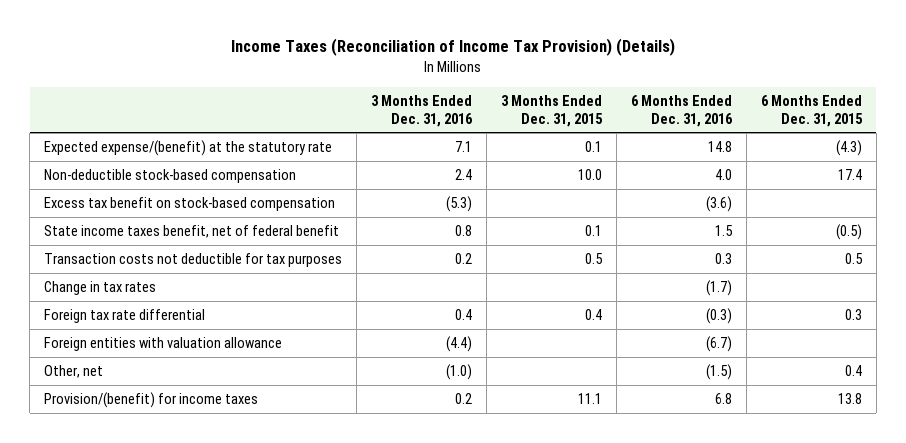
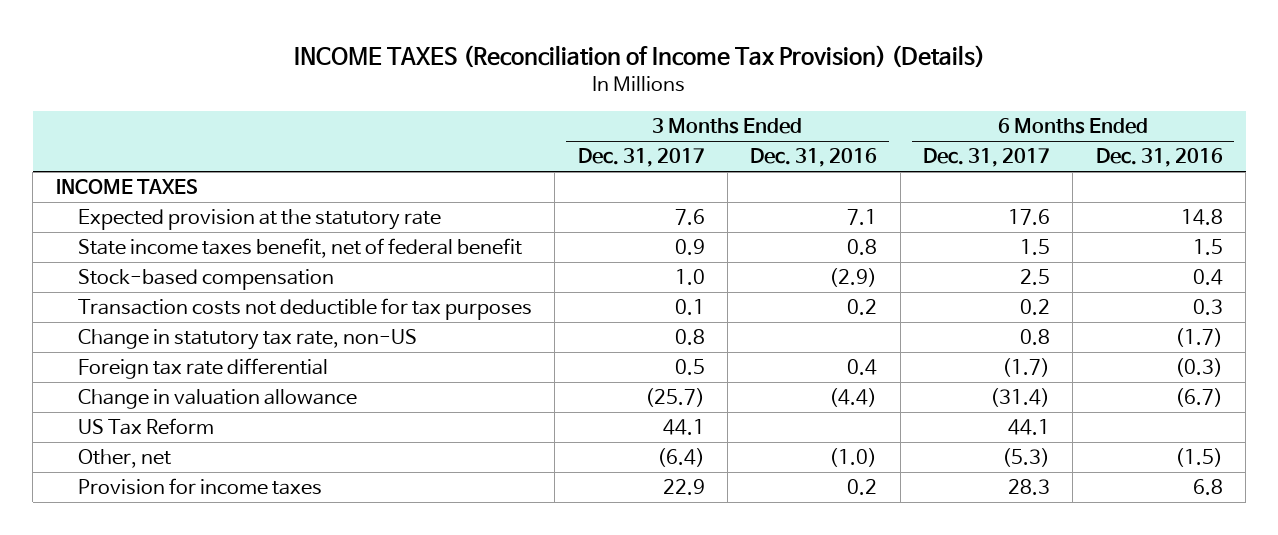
- Income Taxes (Reconciliation of Income Tax Provision) (Details)
+ INCOME TAXES (Reconciliation of Income Tax Provision) (Details)
- | 3 Months Ended Dec. 31, 2016 | 3 Months Ended Dec. 31, 2015 | 6 Months Ended Dec. 31, 2016 | 6 Months Ended Dec. 31, 2015
+ | 3 Months Ended Dec. 31, 2017 | 3 Months Ended Dec. 31, 2016 | 6 Months Ended Dec. 31, 2017 | 6 Months Ended Dec. 31, 2016
- Expected expense/(benefit) at the statutory rate | 7.1 | 0.1 | 14.8 | (4.3)
- Non-deductible stock-based compensation | 2.4 | 10.0 | 4.0 | 17.4
- Excess tax benefit on stock-based compensation | (5.3) | | (3.6) |
+ INCOME TAXES
+ Expected provision at the statutory rate | 7.6 | 7.1 | 17.6 | 14.8
+ Stock-based compensation | 1.0 | (2.9) | 2.5 | 0.4
- Change in tax rates | | | (1.7) |
+ Change in statutory tax rate, non-US | 0.8 | | 0.8 | (1.7)
- Foreign entities with valuation allowance | (4.4) | | (6.7) |
+ Change in valuation allowance | (25.7) | (4.4) | (31.4) | (6.7)
+ US Tax Reform | 44.1 | | 44.1 |
- Provision/(benefit) for income taxes | 0.2 | 11.1 | 6.8 | 13.8
+ Provision for income taxes | 22.9 | 0.2 | 28.3 | 6.8

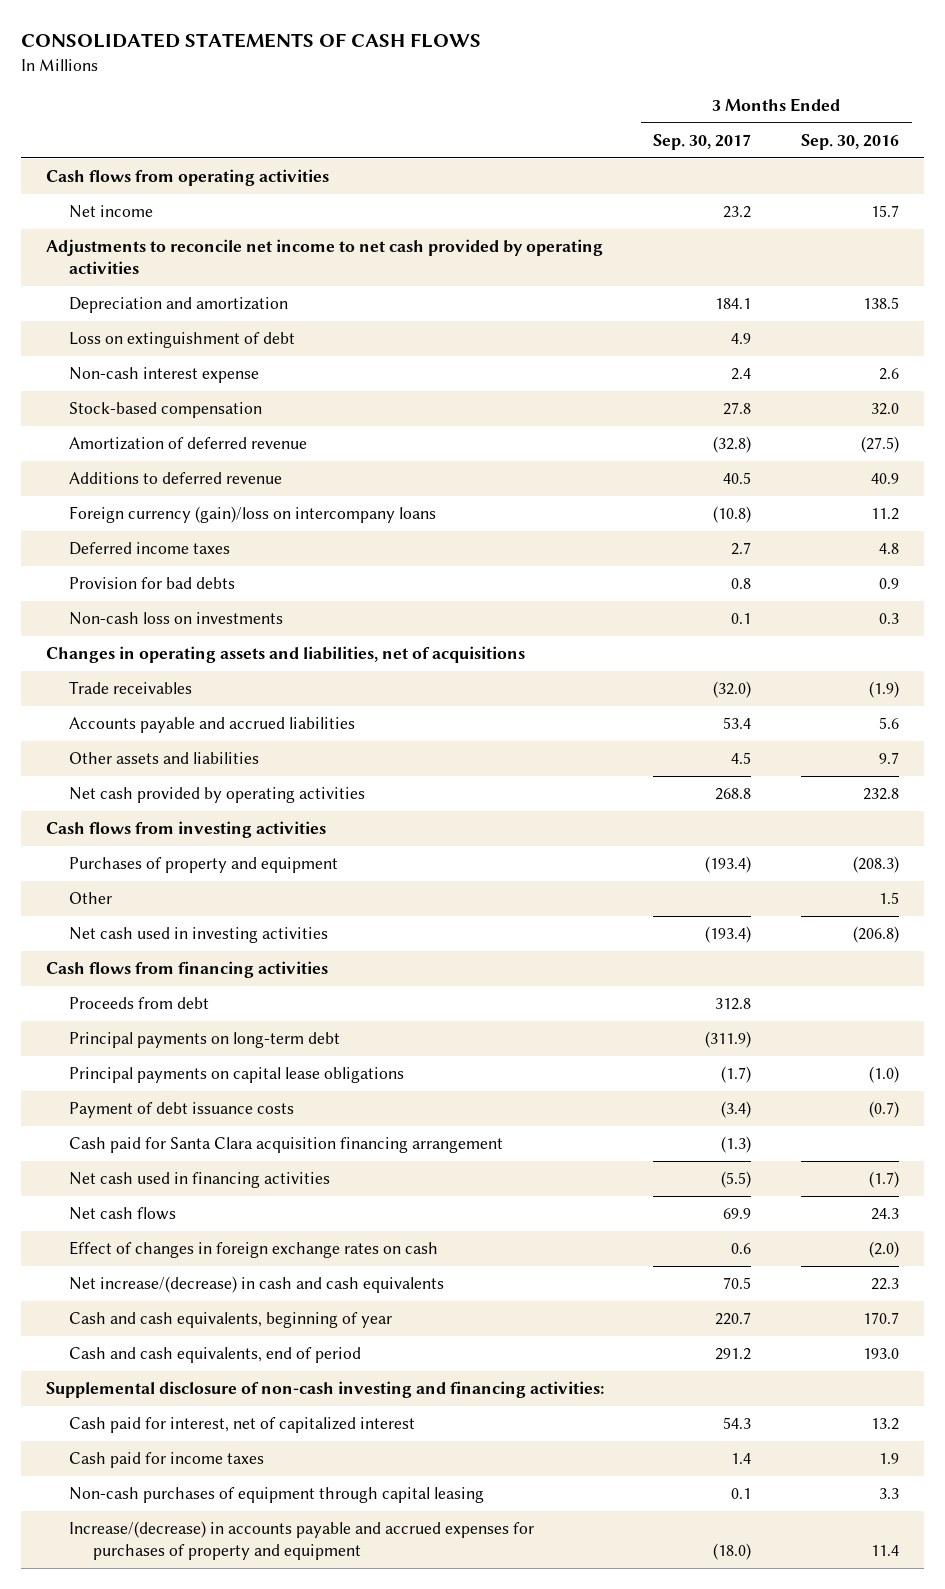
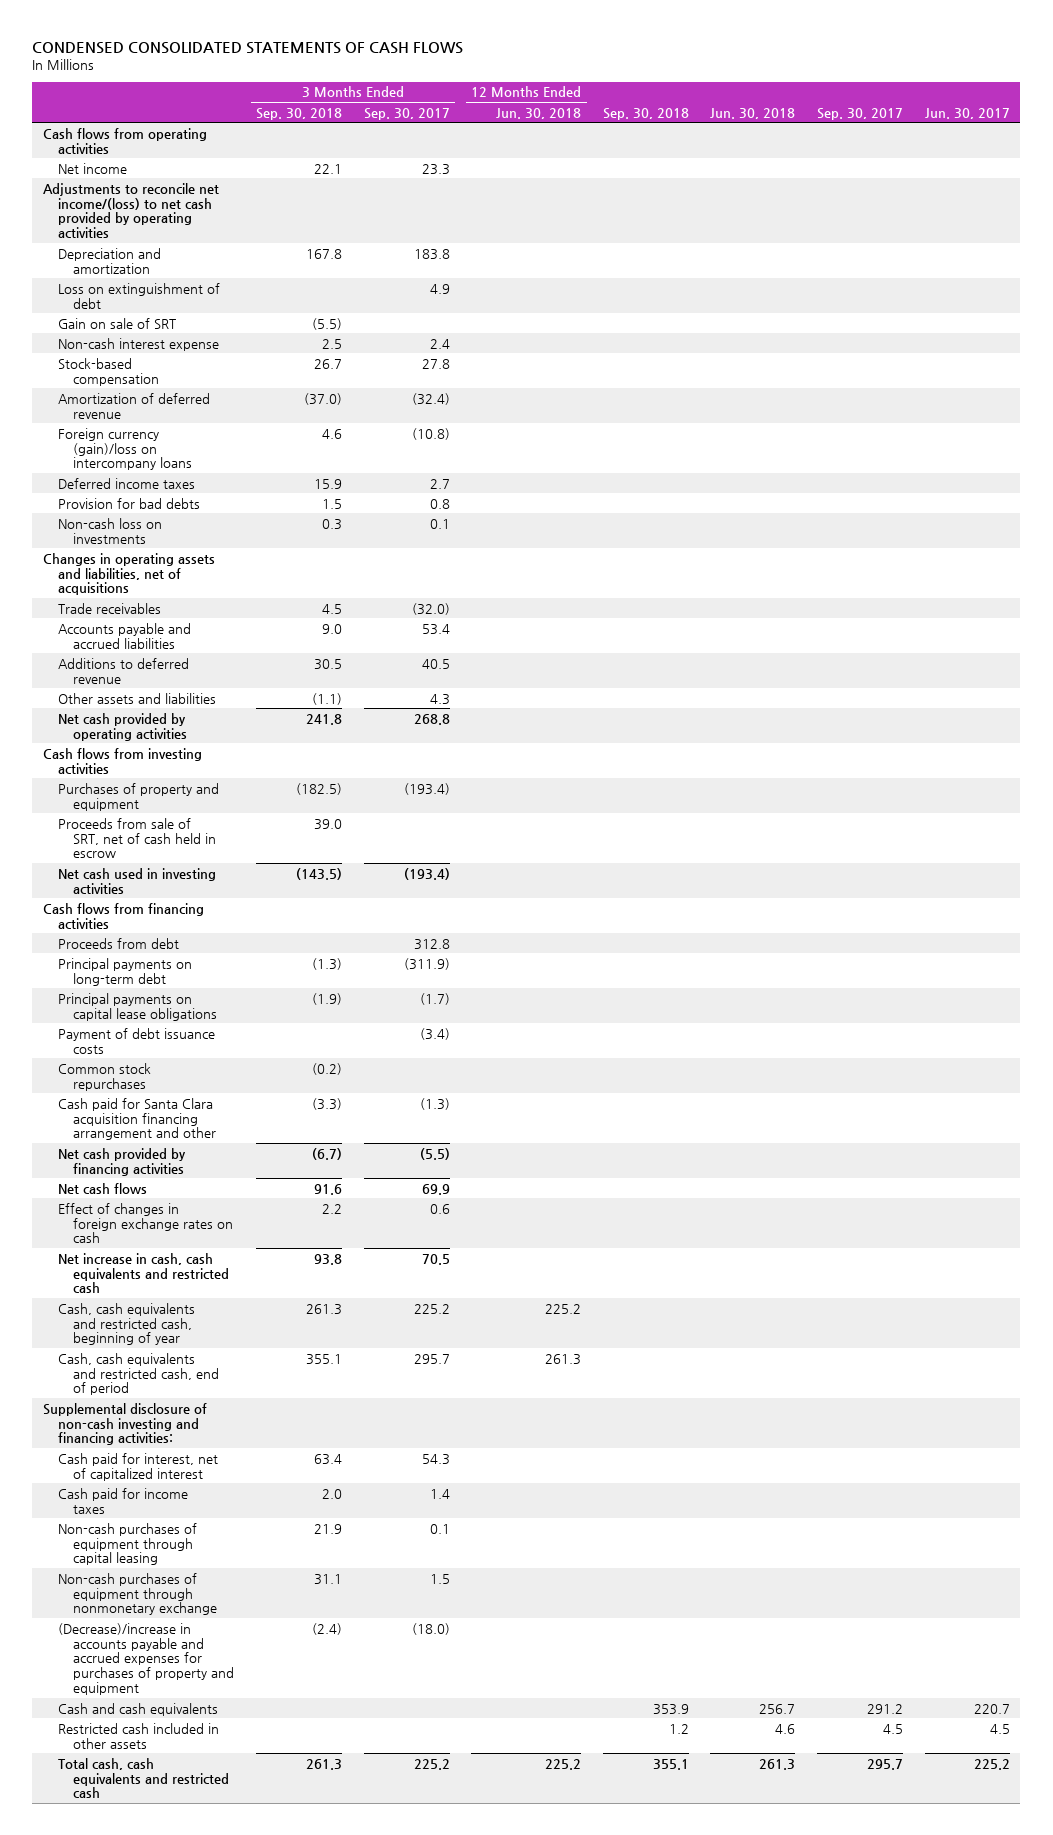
- CONSOLIDATED STATEMENTS OF CASH FLOWS
+ CONDENSED CONSOLIDATED STATEMENTS OF CASH FLOWS
- | 3 Months Ended Sep. 30, 2017 | 3 Months Ended Sep. 30, 2016
+ | 3 Months Ended Sep. 30, 2018 | 3 Months Ended Sep. 30, 2017 | 12 Months Ended Jun. 30, 2018 | Sep. 30, 2018 | Jun. 30, 2018 | Sep. 30, 2017 | Jun. 30, 2017
- Net income | 23.2 | 15.7
- Adjustments to reconcile net income to net cash provided by operating activities
- Depreciation and amortization | 184.1 | 138.5
+ Net income | 22.1 | 23.3 | | | | |
+ Adjustments to reconcile net income/(loss) to net cash provided by operating activities
+ Depreciation and amortization | 167.8 | 183.8 | | | | |
+ Gain on sale of SRT | (5.5) | | | | | |
- Amortization of deferred revenue | (32.8) | (27.5)
+ Amortization of deferred revenue | (37.0) | (32.4) | | | | |
- Other assets and liabilities | 4.5 | 9.7
moved down: Additions to deferred revenue | 30.5 | 40.5 | | | | |
+ Other assets and liabilities | (1.1) | 4.3 | | | | |
- Other | | 1.5
+ Proceeds from sale of SRT, net of cash held in escrow | 39.0 | | | | | |
- Cash paid for Santa Clara acquisition financing arrangement | (1.3) |
- Net cash used in financing activities | (5.5) | (1.7)
+ Common stock repurchases | (0.2) | | | | | |
+ Cash paid for Santa Clara acquisition financing arrangement and other | (3.3) | (1.3) | | | | |
+ Net cash provided by financing activities | (6.7) | (5.5) | | | | |
- Net increase/(decrease) in cash and cash equivalents | 70.5 | 22.3
- Cash and cash equivalents, beginning of year | 220.7 | 170.7
- Cash and cash equivalents, end of period | 291.2 | 193.0
+ Net increase in cash, cash equivalents and restricted cash | 93.8 | 70.5 | | | | |
+ Cash, cash equivalents and restricted cash, beginning of year | 261.3 | 225.2 | 225.2 | | | |
+ Cash, cash equivalents and restricted cash, end of period | 355.1 | 295.7 | 261.3 | | | |
- Increase/(decrease) in accounts payable and accrued expenses for purchases of property and equipment | (18.0) | 11.4
+ Non-cash purchases of equipment through nonmonetary exchange | 31.1 | 1.5 | | | | |
+ (Decrease)/increase in accounts payable and accrued expenses for purchases of property and equipment | (2.4) | (18.0) | | | | |
+ Cash and cash equivalents | | | | 353.9 | 256.7 | 291.2 | 220.7
+ Restricted cash included in other assets | | | | 1.2 | 4.6 | 4.5 | 4.5
+ Total cash, cash equivalents and restricted cash | 261.3 | 225.2 | 225.2 | 355.1 | 261.3 | 295.7 | 225.2

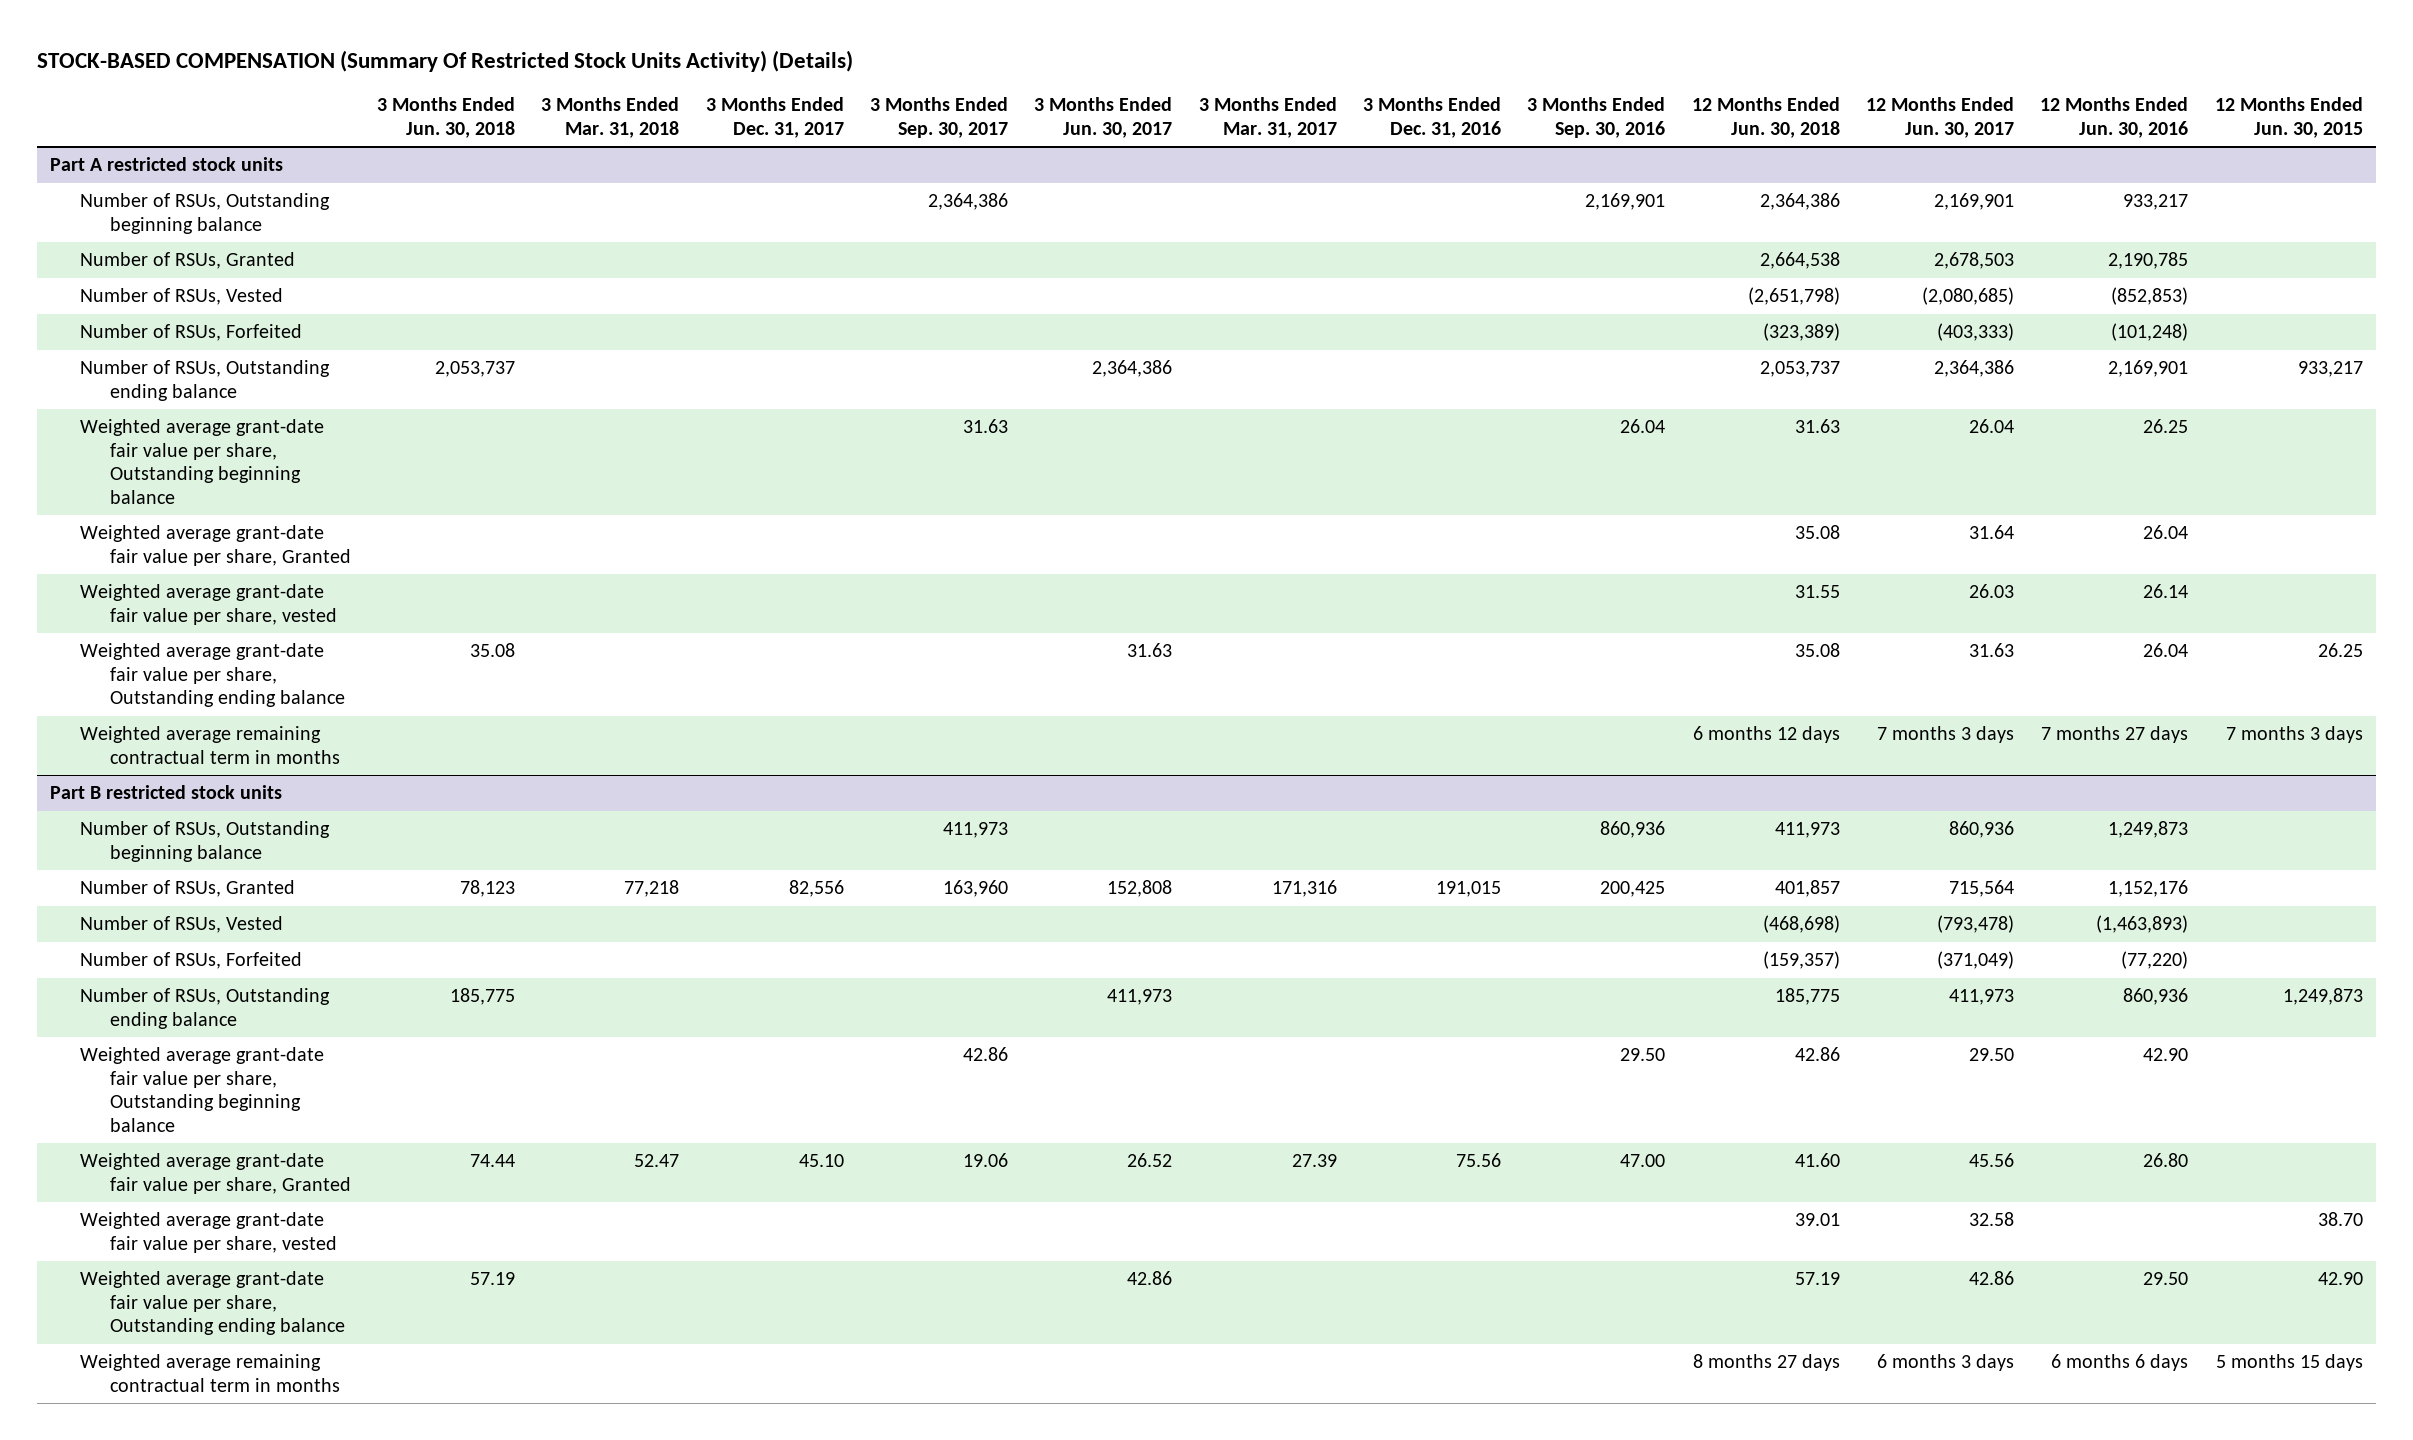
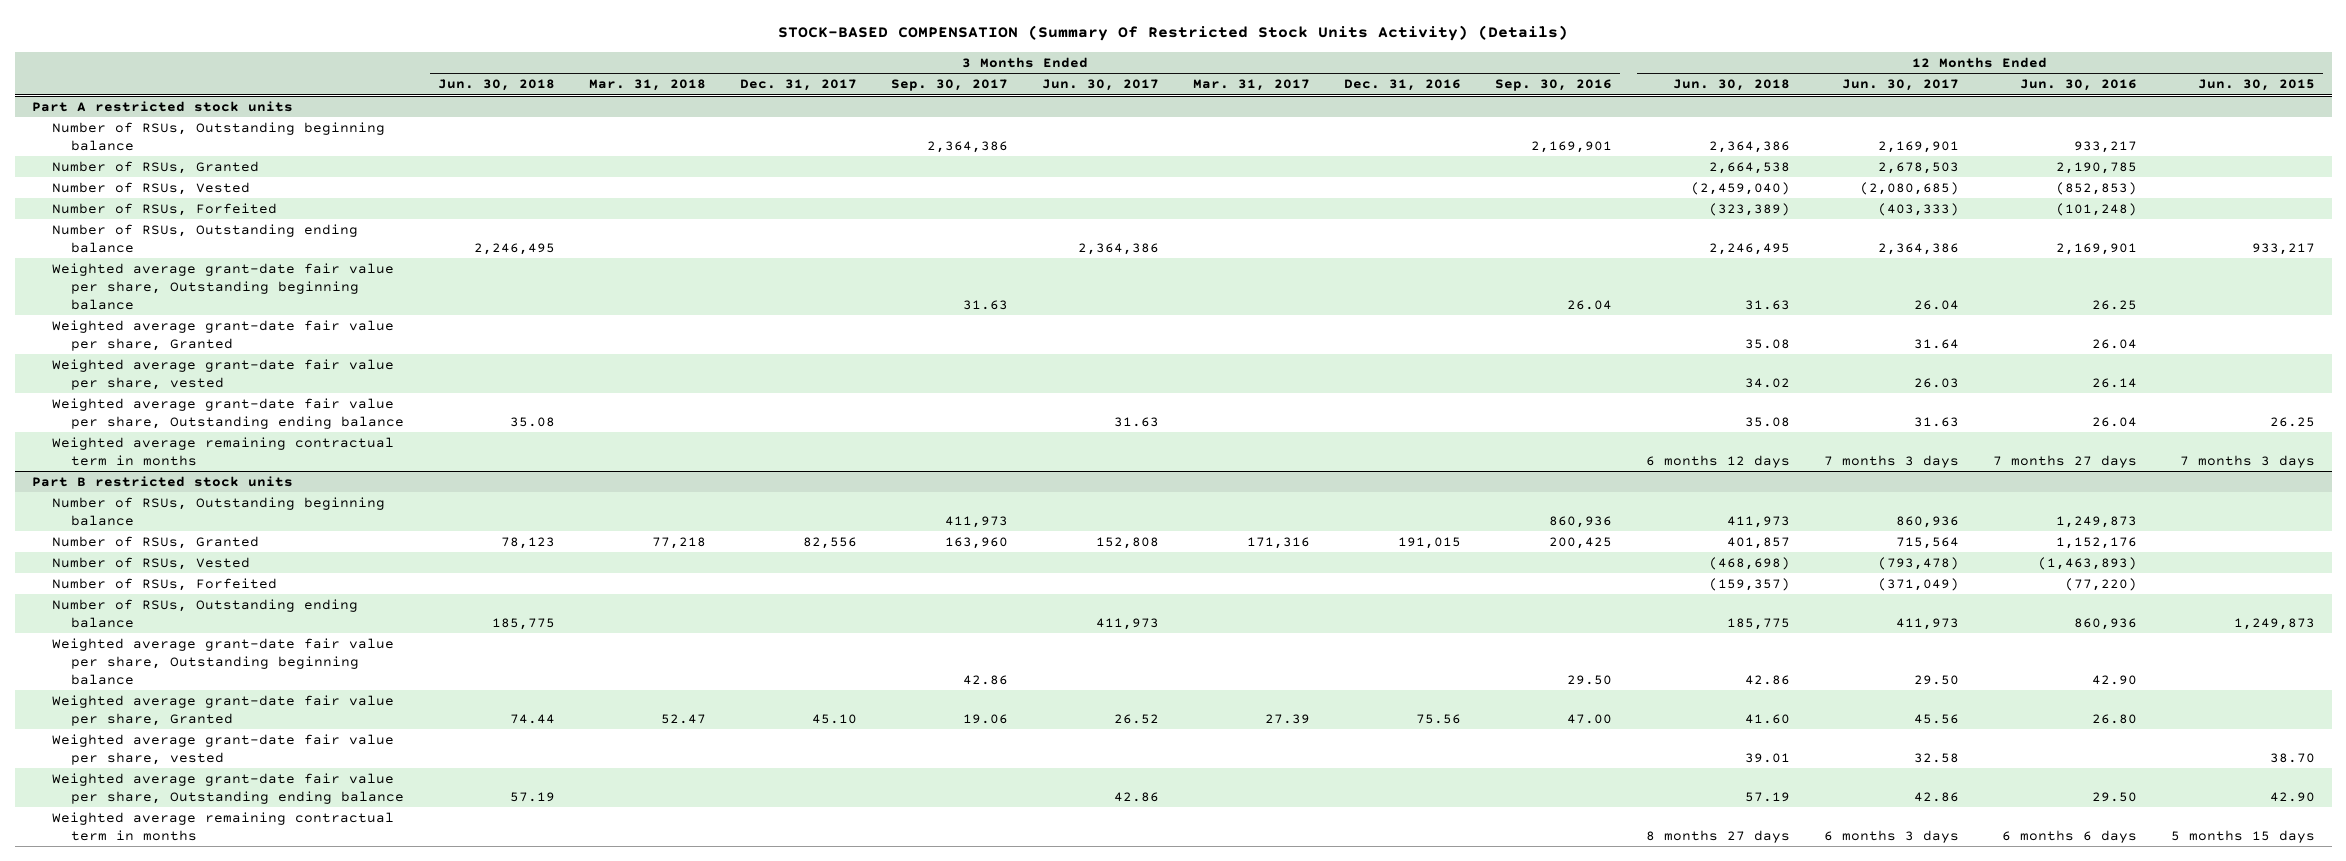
@ Part A restricted stock units
- Number of RSUs, Vested | | | | | | | | | (2,651,798) | (2,080,685) | (852,853) |
+ Number of RSUs, Vested | | | | | | | | | (2,459,040) | (2,080,685) | (852,853) |
- Number of RSUs, Outstanding ending balance | 2,053,737 | | | | 2,364,386 | | | | 2,053,737 | 2,364,386 | 2,169,901 | 933,217
+ Number of RSUs, Outstanding ending balance | 2,246,495 | | | | 2,364,386 | | | | 2,246,495 | 2,364,386 | 2,169,901 | 933,217
- Weighted average grant-date fair value per share, vested | | | | | | | | | 31.55 | 26.03 | 26.14 |
+ Weighted average grant-date fair value per share, vested | | | | | | | | | 34.02 | 26.03 | 26.14 |

